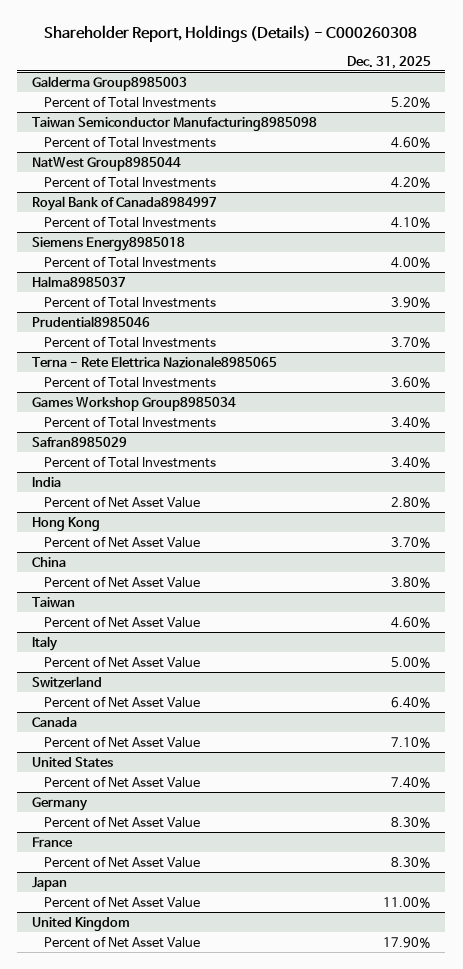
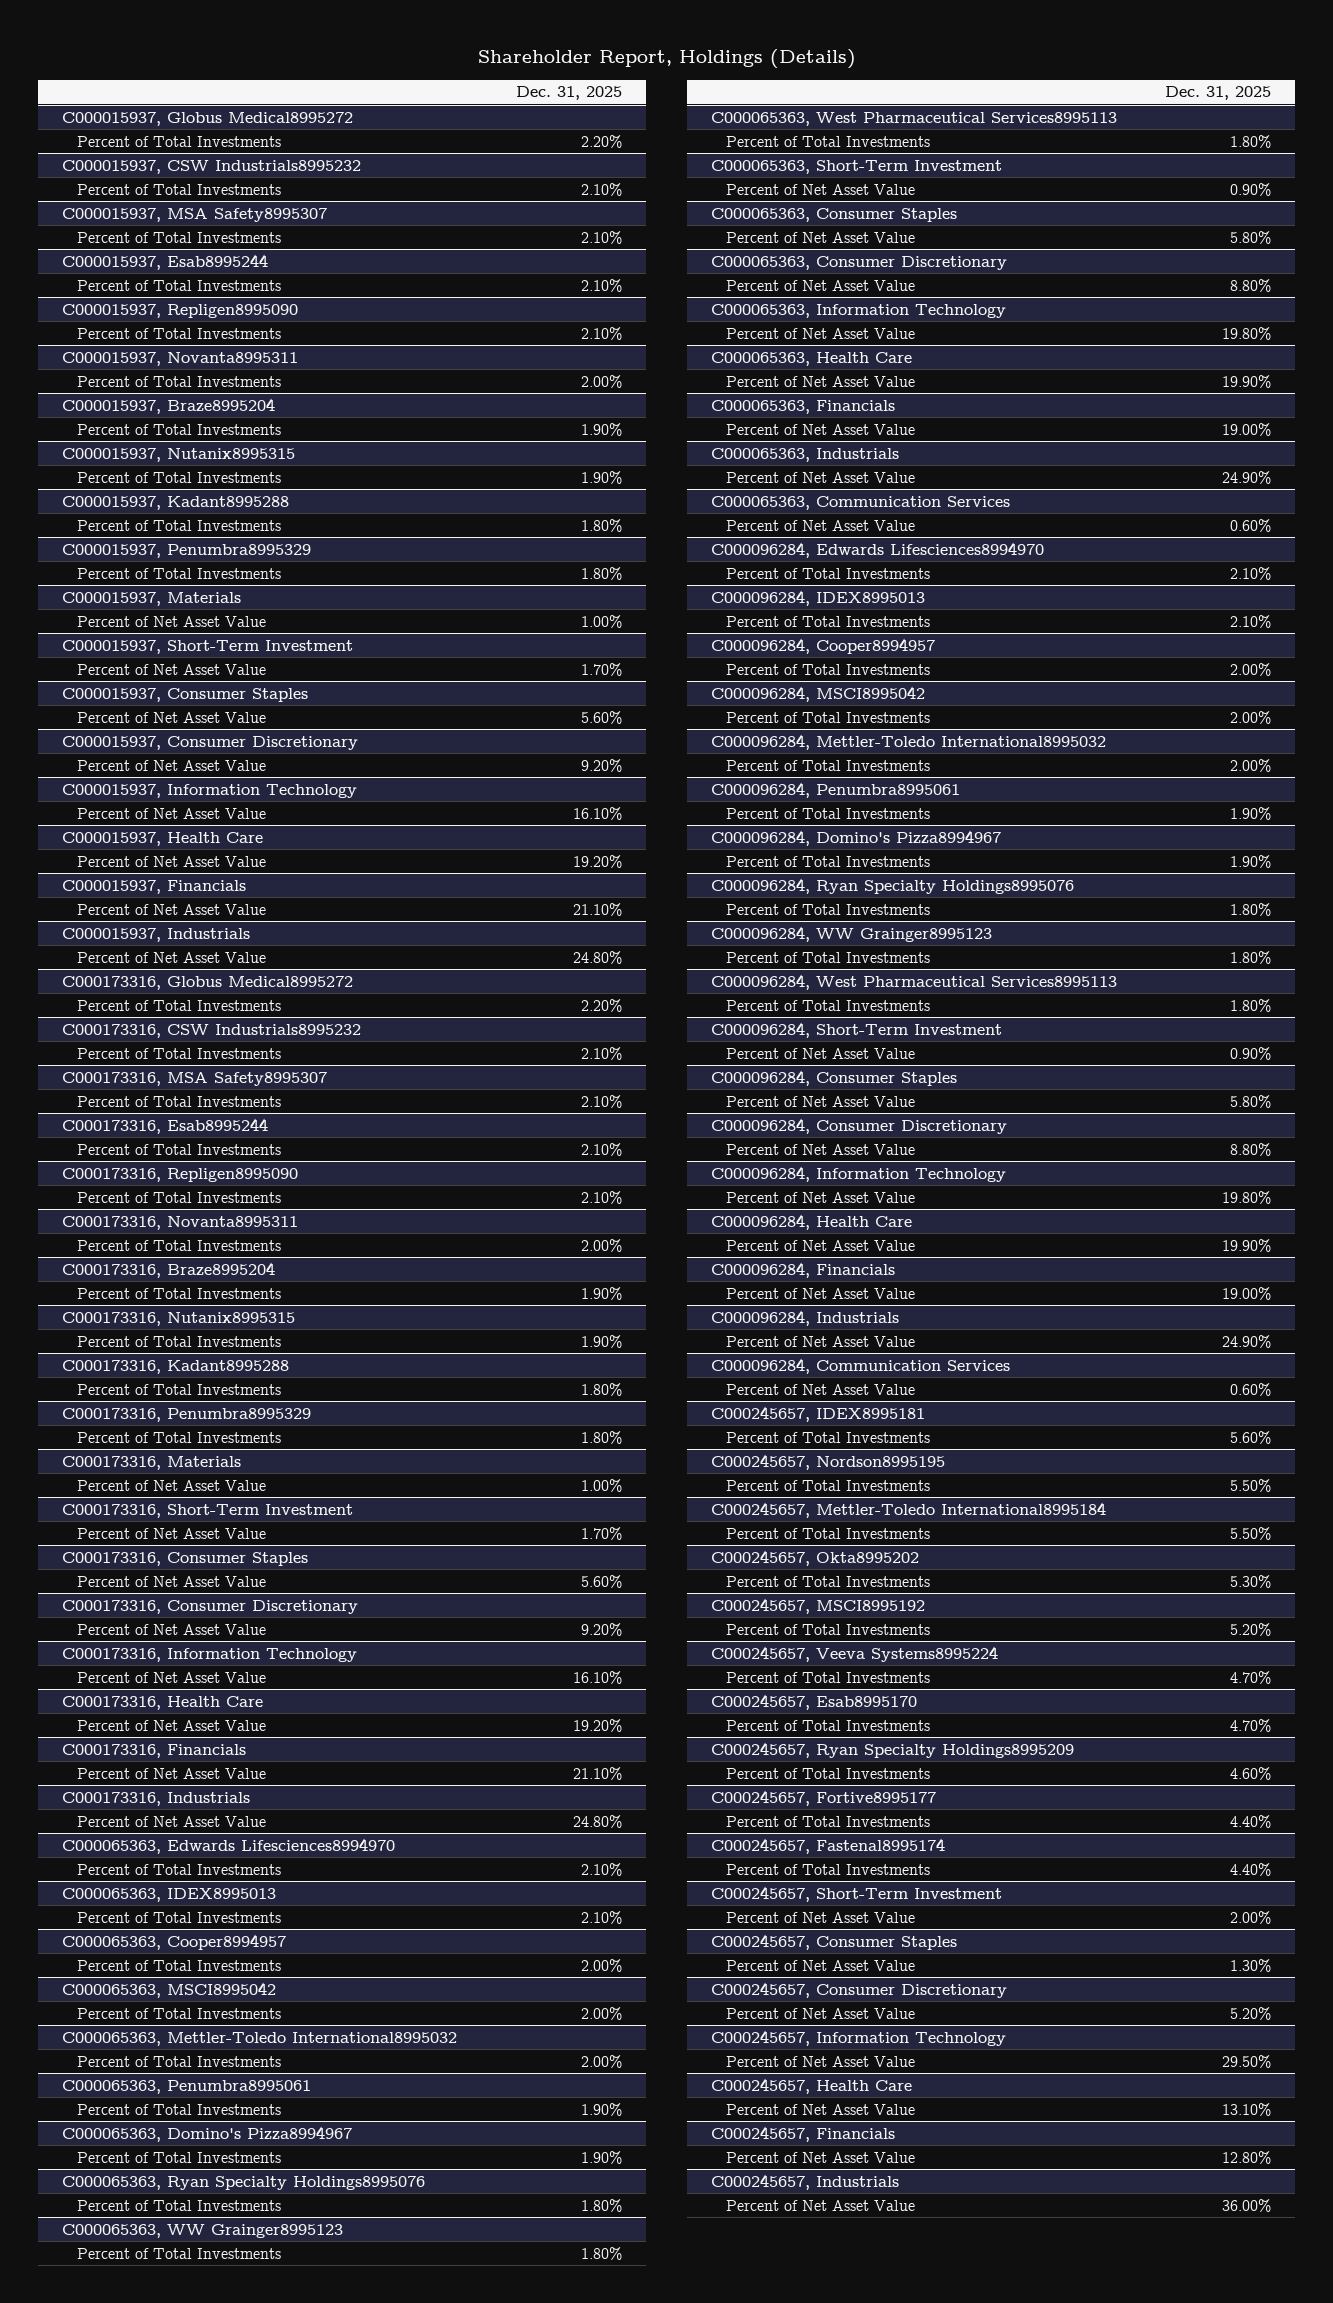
- Shareholder Report, Holdings (Details) - C000260308
+ Shareholder Report, Holdings (Details)
- Galderma Group8985003
+ C000015937, Globus Medical8995272
+ Percent of Total Investments | 2.20%
+ C000015937, CSW Industrials8995232
+ Percent of Total Investments | 2.10%
+ C000015937, MSA Safety8995307
+ Percent of Total Investments | 2.10%
+ C000015937, Esab8995244
+ Percent of Total Investments | 2.10%
+ C000015937, Repligen8995090
+ Percent of Total Investments | 2.10%
+ C000015937, Novanta8995311
+ Percent of Total Investments | 2.00%
+ C000015937, Braze8995204
+ Percent of Total Investments | 1.90%
+ C000015937, Nutanix8995315
+ Percent of Total Investments | 1.90%
+ C000015937, Kadant8995288
+ Percent of Total Investments | 1.80%
+ C000015937, Penumbra8995329
+ Percent of Total Investments | 1.80%
+ C000015937, Materials
+ Percent of Net Asset Value | 1.00%
+ C000015937, Short-Term Investment
+ Percent of Net Asset Value | 1.70%
+ C000015937, Consumer Staples
+ Percent of Net Asset Value | 5.60%
+ C000015937, Consumer Discretionary
+ Percent of Net Asset Value | 9.20%
+ C000015937, Information Technology
+ Percent of Net Asset Value | 16.10%
+ C000015937, Health Care
+ Percent of Net Asset Value | 19.20%
+ C000015937, Financials
+ Percent of Net Asset Value | 21.10%
+ C000015937, Industrials
+ Percent of Net Asset Value | 24.80%
+ C000173316, Globus Medical8995272
+ Percent of Total Investments | 2.20%
+ C000173316, CSW Industrials8995232
+ Percent of Total Investments | 2.10%
+ C000173316, MSA Safety8995307
+ Percent of Total Investments | 2.10%
+ C000173316, Esab8995244
+ Percent of Total Investments | 2.10%
+ C000173316, Repligen8995090
+ Percent of Total Investments | 2.10%
+ C000173316, Novanta8995311
+ Percent of Total Investments | 2.00%
+ C000173316, Braze8995204
+ Percent of Total Investments | 1.90%
+ C000173316, Nutanix8995315
+ Percent of Total Investments | 1.90%
+ C000173316, Kadant8995288
+ Percent of Total Investments | 1.80%
+ C000173316, Penumbra8995329
+ Percent of Total Investments | 1.80%
+ C000173316, Materials
+ Percent of Net Asset Value | 1.00%
+ C000173316, Short-Term Investment
+ Percent of Net Asset Value | 1.70%
+ C000173316, Consumer Staples
+ Percent of Net Asset Value | 5.60%
+ C000173316, Consumer Discretionary
+ Percent of Net Asset Value | 9.20%
+ C000173316, Information Technology
+ Percent of Net Asset Value | 16.10%
+ C000173316, Health Care
+ Percent of Net Asset Value | 19.20%
+ C000173316, Financials
+ Percent of Net Asset Value | 21.10%
+ C000173316, Industrials
+ Percent of Net Asset Value | 24.80%
+ C000065363, Edwards Lifesciences8994970
+ Percent of Total Investments | 2.10%
+ C000065363, IDEX8995013
+ Percent of Total Investments | 2.10%
+ C000065363, Cooper8994957
+ Percent of Total Investments | 2.00%
+ C000065363, MSCI8995042
+ Percent of Total Investments | 2.00%
+ C000065363, Mettler-Toledo International8995032
+ Percent of Total Investments | 2.00%
+ C000065363, Penumbra8995061
+ Percent of Total Investments | 1.90%
+ C000065363, Domino's Pizza8994967
+ Percent of Total Investments | 1.90%
+ C000065363, Ryan Specialty Holdings8995076
+ Percent of Total Investments | 1.80%
+ C000065363, WW Grainger8995123
+ Percent of Total Investments | 1.80%
+ C000065363, West Pharmaceutical Services8995113
+ Percent of Total Investments | 1.80%
+ C000065363, Short-Term Investment
+ Percent of Net Asset Value | 0.90%
+ C000065363, Consumer Staples
+ Percent of Net Asset Value | 5.80%
+ C000065363, Consumer Discretionary
+ Percent of Net Asset Value | 8.80%
+ C000065363, Information Technology
+ Percent of Net Asset Value | 19.80%
+ C000065363, Health Care
+ Percent of Net Asset Value | 19.90%
+ C000065363, Financials
+ Percent of Net Asset Value | 19.00%
+ C000065363, Industrials
+ Percent of Net Asset Value | 24.90%
+ C000065363, Communication Services
+ Percent of Net Asset Value | 0.60%
+ C000096284, Edwards Lifesciences8994970
+ Percent of Total Investments | 2.10%
+ C000096284, IDEX8995013
+ Percent of Total Investments | 2.10%
+ C000096284, Cooper8994957
+ Percent of Total Investments | 2.00%
+ C000096284, MSCI8995042
+ Percent of Total Investments | 2.00%
+ C000096284, Mettler-Toledo International8995032
+ Percent of Total Investments | 2.00%
+ C000096284, Penumbra8995061
+ Percent of Total Investments | 1.90%
+ C000096284, Domino's Pizza8994967
+ Percent of Total Investments | 1.90%
+ C000096284, Ryan Specialty Holdings8995076
+ Percent of Total Investments | 1.80%
+ C000096284, WW Grainger8995123
+ Percent of Total Investments | 1.80%
+ C000096284, West Pharmaceutical Services8995113
+ Percent of Total Investments | 1.80%
+ C000096284, Short-Term Investment
+ Percent of Net Asset Value | 0.90%
+ C000096284, Consumer Staples
+ Percent of Net Asset Value | 5.80%
+ C000096284, Consumer Discretionary
+ Percent of Net Asset Value | 8.80%
+ C000096284, Information Technology
+ Percent of Net Asset Value | 19.80%
+ C000096284, Health Care
+ Percent of Net Asset Value | 19.90%
+ C000096284, Financials
+ Percent of Net Asset Value | 19.00%
+ C000096284, Industrials
+ Percent of Net Asset Value | 24.90%
+ C000096284, Communication Services
+ Percent of Net Asset Value | 0.60%
+ C000245657, IDEX8995181
+ Percent of Total Investments | 5.60%
+ C000245657, Nordson8995195
+ Percent of Total Investments | 5.50%
+ C000245657, Mettler-Toledo International8995184
+ Percent of Total Investments | 5.50%
+ C000245657, Okta8995202
+ Percent of Total Investments | 5.30%
+ C000245657, MSCI8995192
- Taiwan Semiconductor Manufacturing8985098
+ C000245657, Veeva Systems8995224
+ Percent of Total Investments | 4.70%
+ C000245657, Esab8995170
+ Percent of Total Investments | 4.70%
+ C000245657, Ryan Specialty Holdings8995209
- NatWest Group8985044
- Percent of Total Investments | 4.20%
- Royal Bank of Canada8984997
- Percent of Total Investments | 4.10%
- Siemens Energy8985018
- Percent of Total Investments | 4.00%
- Halma8985037
- Percent of Total Investments | 3.90%
- Prudential8985046
- Percent of Total Investments | 3.70%
- Terna - Rete Elettrica Nazionale8985065
- Percent of Total Investments | 3.60%
- Games Workshop Group8985034
- Percent of Total Investments | 3.40%
- Safran8985029
- Percent of Total Investments | 3.40%
- India
- Percent of Net Asset Value | 2.80%
- Hong Kong
- Percent of Net Asset Value | 3.70%
- China
- Percent of Net Asset Value | 3.80%
- Taiwan
- Percent of Net Asset Value | 4.60%
- Italy
- Percent of Net Asset Value | 5.00%
- Switzerland
- Percent of Net Asset Value | 6.40%
- Canada
- Percent of Net Asset Value | 7.10%
- United States
- Percent of Net Asset Value | 7.40%
- Germany
- Percent of Net Asset Value | 8.30%
- France
- Percent of Net Asset Value | 8.30%
- Japan
- Percent of Net Asset Value | 11.00%
- United Kingdom
- Percent of Net Asset Value | 17.90%
+ C000245657, Fortive8995177
+ Percent of Total Investments | 4.40%
+ C000245657, Fastenal8995174
+ Percent of Total Investments | 4.40%
+ C000245657, Short-Term Investment
+ Percent of Net Asset Value | 2.00%
+ C000245657, Consumer Staples
+ Percent of Net Asset Value | 1.30%
+ C000245657, Consumer Discretionary
+ Percent of Net Asset Value | 5.20%
+ C000245657, Information Technology
+ Percent of Net Asset Value | 29.50%
+ C000245657, Health Care
+ Percent of Net Asset Value | 13.10%
+ C000245657, Financials
+ Percent of Net Asset Value | 12.80%
+ C000245657, Industrials
+ Percent of Net Asset Value | 36.00%

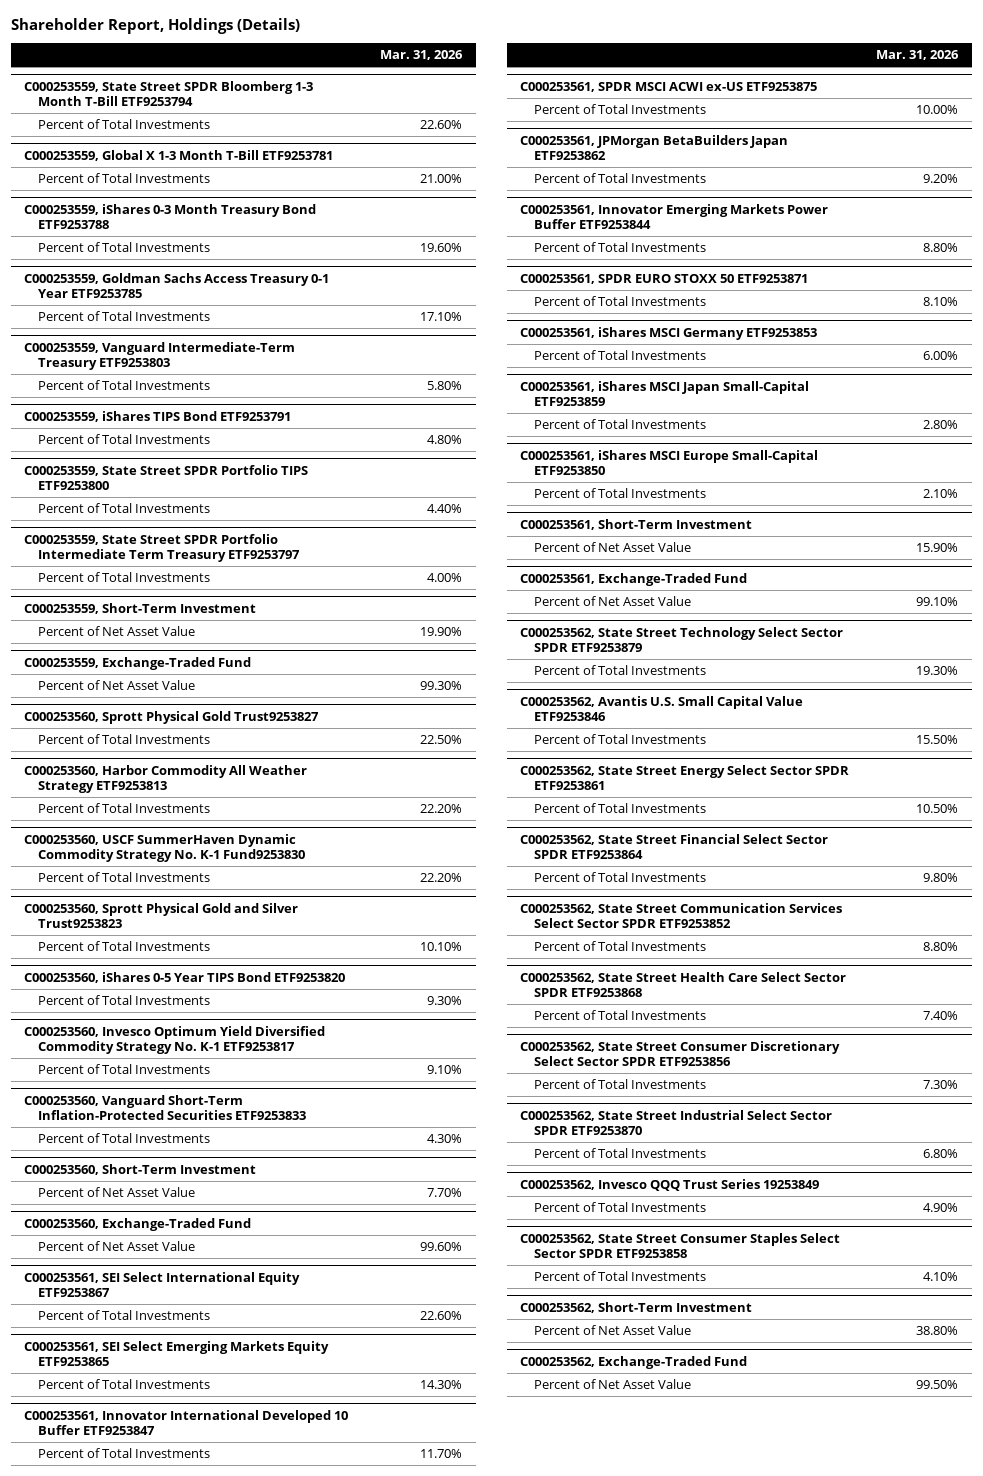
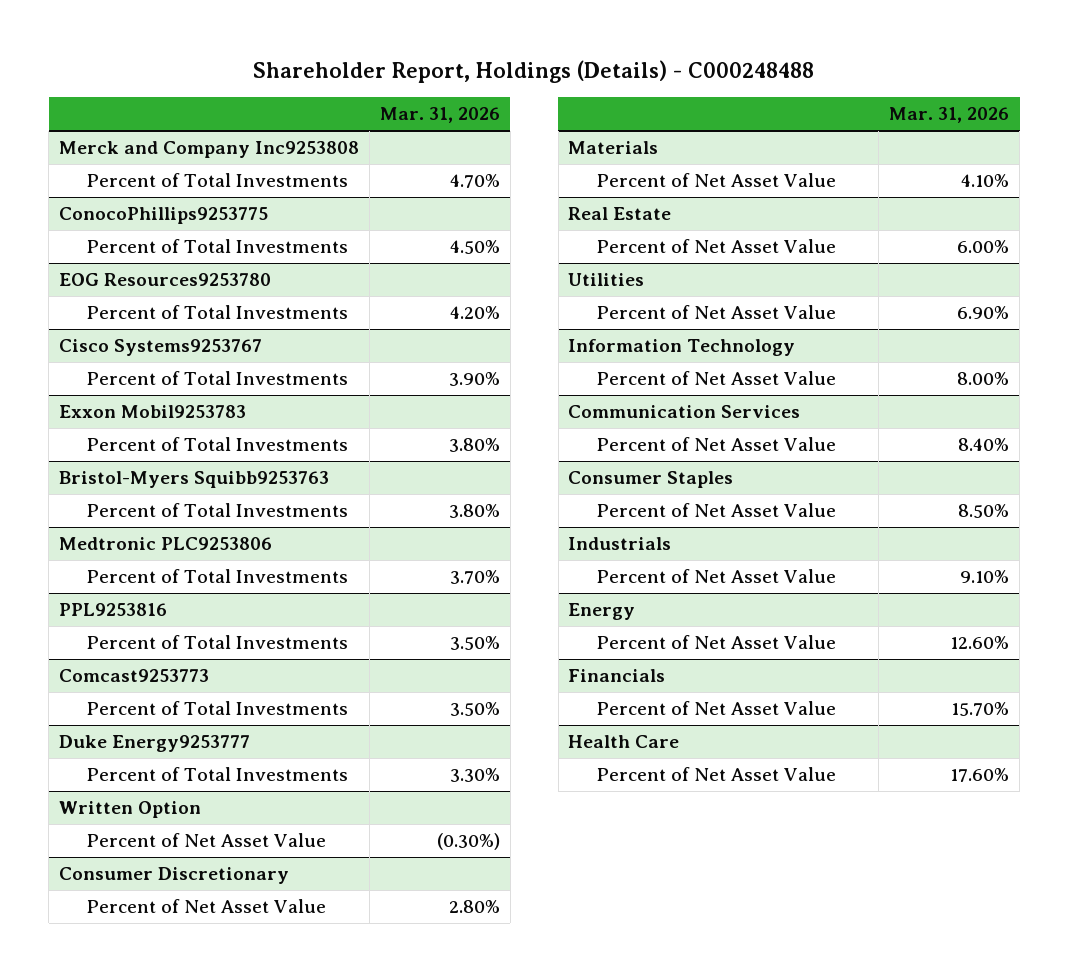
- Shareholder Report, Holdings (Details)
+ Shareholder Report, Holdings (Details) - C000248488
- C000253559, State Street SPDR Bloomberg 1-3 Month T-Bill ETF9253794
- Percent of Total Investments | 22.60%
- C000253559, Global X 1-3 Month T-Bill ETF9253781
- Percent of Total Investments | 21.00%
- C000253559, iShares 0-3 Month Treasury Bond ETF9253788
- Percent of Total Investments | 19.60%
- C000253559, Goldman Sachs Access Treasury 0-1 Year ETF9253785
- Percent of Total Investments | 17.10%
- C000253559, Vanguard Intermediate-Term Treasury ETF9253803
- Percent of Total Investments | 5.80%
- C000253559, iShares TIPS Bond ETF9253791
- Percent of Total Investments | 4.80%
- C000253559, State Street SPDR Portfolio TIPS ETF9253800
- Percent of Total Investments | 4.40%
- C000253559, State Street SPDR Portfolio Intermediate Term Treasury ETF9253797
- Percent of Total Investments | 4.00%
- C000253559, Short-Term Investment
- Percent of Net Asset Value | 19.90%
- C000253559, Exchange-Traded Fund
- Percent of Net Asset Value | 99.30%
- C000253560, Sprott Physical Gold Trust9253827
- Percent of Total Investments | 22.50%
- C000253560, Harbor Commodity All Weather Strategy ETF9253813
- Percent of Total Investments | 22.20%
- C000253560, USCF SummerHaven Dynamic Commodity Strategy No. K-1 Fund9253830
- Percent of Total Investments | 22.20%
- C000253560, Sprott Physical Gold and Silver Trust9253823
- Percent of Total Investments | 10.10%
- C000253560, iShares 0-5 Year TIPS Bond ETF9253820
- Percent of Total Investments | 9.30%
- C000253560, Invesco Optimum Yield Diversified Commodity Strategy No. K-1 ETF9253817
- Percent of Total Investments | 9.10%
- C000253560, Vanguard Short-Term Inflation-Protected Securities ETF9253833
- Percent of Total Investments | 4.30%
- C000253560, Short-Term Investment
- Percent of Net Asset Value | 7.70%
- C000253560, Exchange-Traded Fund
- Percent of Net Asset Value | 99.60%
- C000253561, SEI Select International Equity ETF9253867
- Percent of Total Investments | 22.60%
- C000253561, SEI Select Emerging Markets Equity ETF9253865
- Percent of Total Investments | 14.30%
- C000253561, Innovator International Developed 10 Buffer ETF9253847
- Percent of Total Investments | 11.70%
- C000253561, SPDR MSCI ACWI ex-US ETF9253875
- Percent of Total Investments | 10.00%
- C000253561, JPMorgan BetaBuilders Japan ETF9253862
- Percent of Total Investments | 9.20%
- C000253561, Innovator Emerging Markets Power Buffer ETF9253844
- Percent of Total Investments | 8.80%
- C000253561, SPDR EURO STOXX 50 ETF9253871
- Percent of Total Investments | 8.10%
- C000253561, iShares MSCI Germany ETF9253853
- Percent of Total Investments | 6.00%
- C000253561, iShares MSCI Japan Small-Capital ETF9253859
- Percent of Total Investments | 2.80%
- C000253561, iShares MSCI Europe Small-Capital ETF9253850
- Percent of Total Investments | 2.10%
- C000253561, Short-Term Investment
- Percent of Net Asset Value | 15.90%
- C000253561, Exchange-Traded Fund
- Percent of Net Asset Value | 99.10%
- C000253562, State Street Technology Select Sector SPDR ETF9253879
- Percent of Total Investments | 19.30%
- C000253562, Avantis U.S. Small Capital Value ETF9253846
- Percent of Total Investments | 15.50%
- C000253562, State Street Energy Select Sector SPDR ETF9253861
- Percent of Total Investments | 10.50%
- C000253562, State Street Financial Select Sector SPDR ETF9253864
- Percent of Total Investments | 9.80%
- C000253562, State Street Communication Services Select Sector SPDR ETF9253852
- Percent of Total Investments | 8.80%
- C000253562, State Street Health Care Select Sector SPDR ETF9253868
- Percent of Total Investments | 7.40%
- C000253562, State Street Consumer Discretionary Select Sector SPDR ETF9253856
- Percent of Total Investments | 7.30%
- C000253562, State Street Industrial Select Sector SPDR ETF9253870
- Percent of Total Investments | 6.80%
- C000253562, Invesco QQQ Trust Series 19253849
- Percent of Total Investments | 4.90%
- C000253562, State Street Consumer Staples Select Sector SPDR ETF9253858
- Percent of Total Investments | 4.10%
- C000253562, Short-Term Investment
- Percent of Net Asset Value | 38.80%
- C000253562, Exchange-Traded Fund
- Percent of Net Asset Value | 99.50%
+ Merck and Company Inc9253808
+ Percent of Total Investments | 4.70%
+ ConocoPhillips9253775
+ Percent of Total Investments | 4.50%
+ EOG Resources9253780
+ Percent of Total Investments | 4.20%
+ Cisco Systems9253767
+ Percent of Total Investments | 3.90%
+ Exxon Mobil9253783
+ Percent of Total Investments | 3.80%
+ Bristol-Myers Squibb9253763
+ Percent of Total Investments | 3.80%
+ Medtronic PLC9253806
+ Percent of Total Investments | 3.70%
+ PPL9253816
+ Percent of Total Investments | 3.50%
+ Comcast9253773
+ Percent of Total Investments | 3.50%
+ Duke Energy9253777
+ Percent of Total Investments | 3.30%
+ Written Option
+ Percent of Net Asset Value | (0.30%)
+ Consumer Discretionary
+ Percent of Net Asset Value | 2.80%
+ Materials
+ Percent of Net Asset Value | 4.10%
+ Real Estate
+ Percent of Net Asset Value | 6.00%
+ Utilities
+ Percent of Net Asset Value | 6.90%
+ Information Technology
+ Percent of Net Asset Value | 8.00%
+ Communication Services
+ Percent of Net Asset Value | 8.40%
+ Consumer Staples
+ Percent of Net Asset Value | 8.50%
+ Industrials
+ Percent of Net Asset Value | 9.10%
+ Energy
+ Percent of Net Asset Value | 12.60%
+ Financials
+ Percent of Net Asset Value | 15.70%
+ Health Care
+ Percent of Net Asset Value | 17.60%

